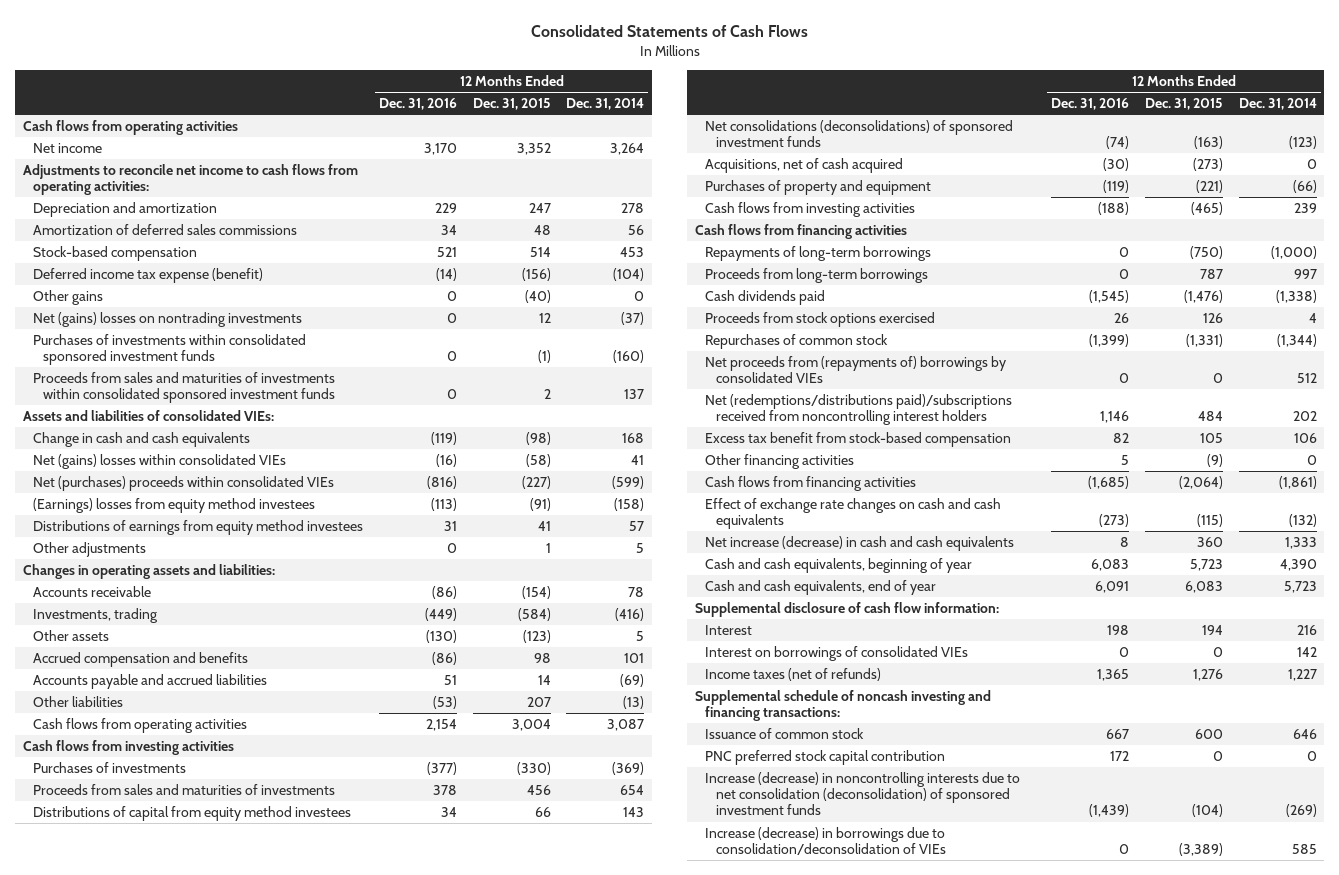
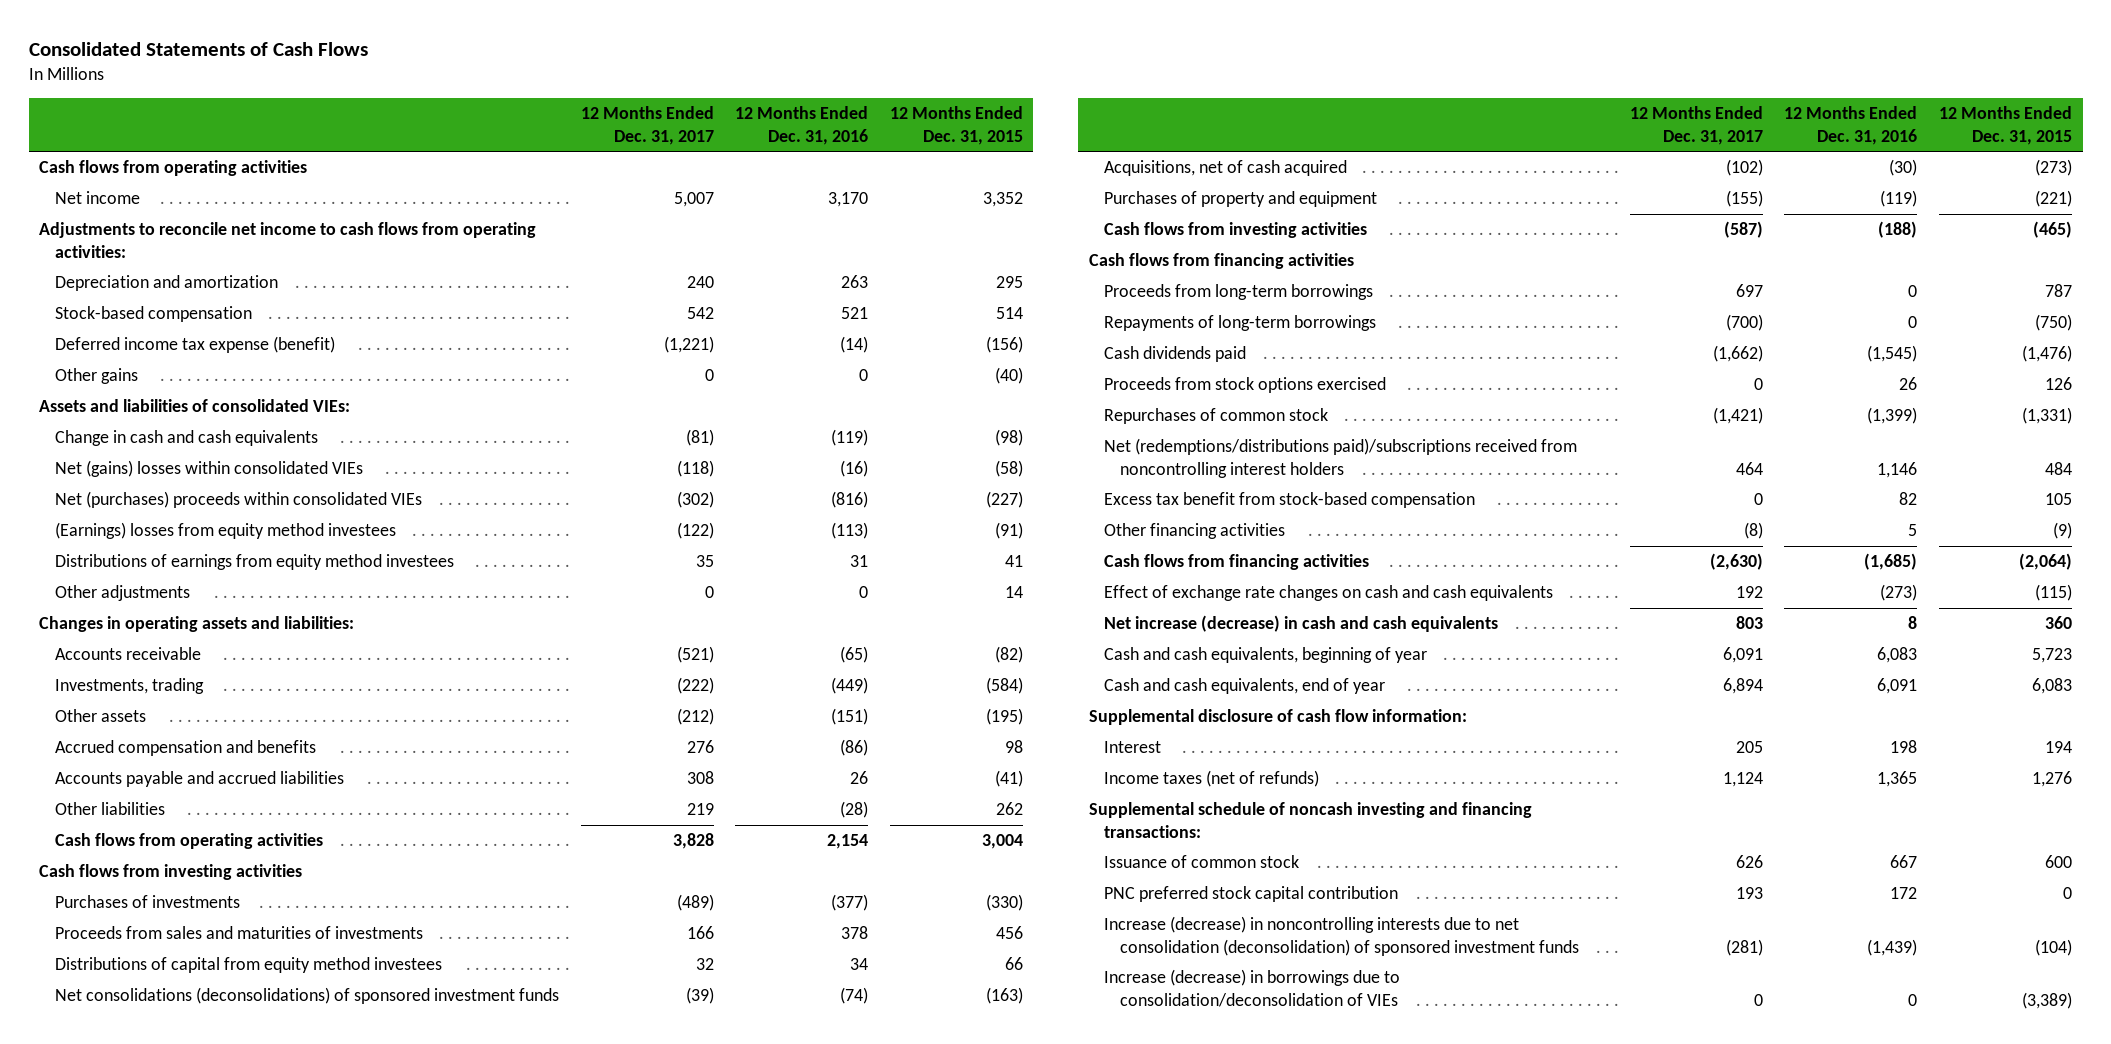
- | 12 Months Ended Dec. 31, 2016 | 12 Months Ended Dec. 31, 2015 | 12 Months Ended Dec. 31, 2014
+ | 12 Months Ended Dec. 31, 2017 | 12 Months Ended Dec. 31, 2016 | 12 Months Ended Dec. 31, 2015
- Depreciation and amortization | 229 | 247 | 278
- Amortization of deferred sales commissions | 34 | 48 | 56
+ Depreciation and amortization | 240 | 263 | 295
- Net (gains) losses on nontrading investments | 0 | 12 | (37)
- Purchases of investments within consolidated sponsored investment funds | 0 | (1) | (160)
- Proceeds from sales and maturities of investments within consolidated sponsored investment funds | 0 | 2 | 137
- Other adjustments | 0 | 1 | 5
+ Other adjustments | 0 | 0 | 14
- Accounts receivable | (86) | (154) | 78
+ Accounts receivable | (521) | (65) | (82)
- Other assets | (130) | (123) | 5
+ Other assets | (212) | (151) | (195)
- Accounts payable and accrued liabilities | 51 | 14 | (69)
- Other liabilities | (53) | 207 | (13)
+ Accounts payable and accrued liabilities | 308 | 26 | (41)
+ Other liabilities | 219 | (28) | 262
moved down: Repayments of long-term borrowings | (700) | 0 | (750)
- Net proceeds from (repayments of) borrowings by consolidated VIEs | 0 | 0 | 512
- Interest on borrowings of consolidated VIEs | 0 | 0 | 142

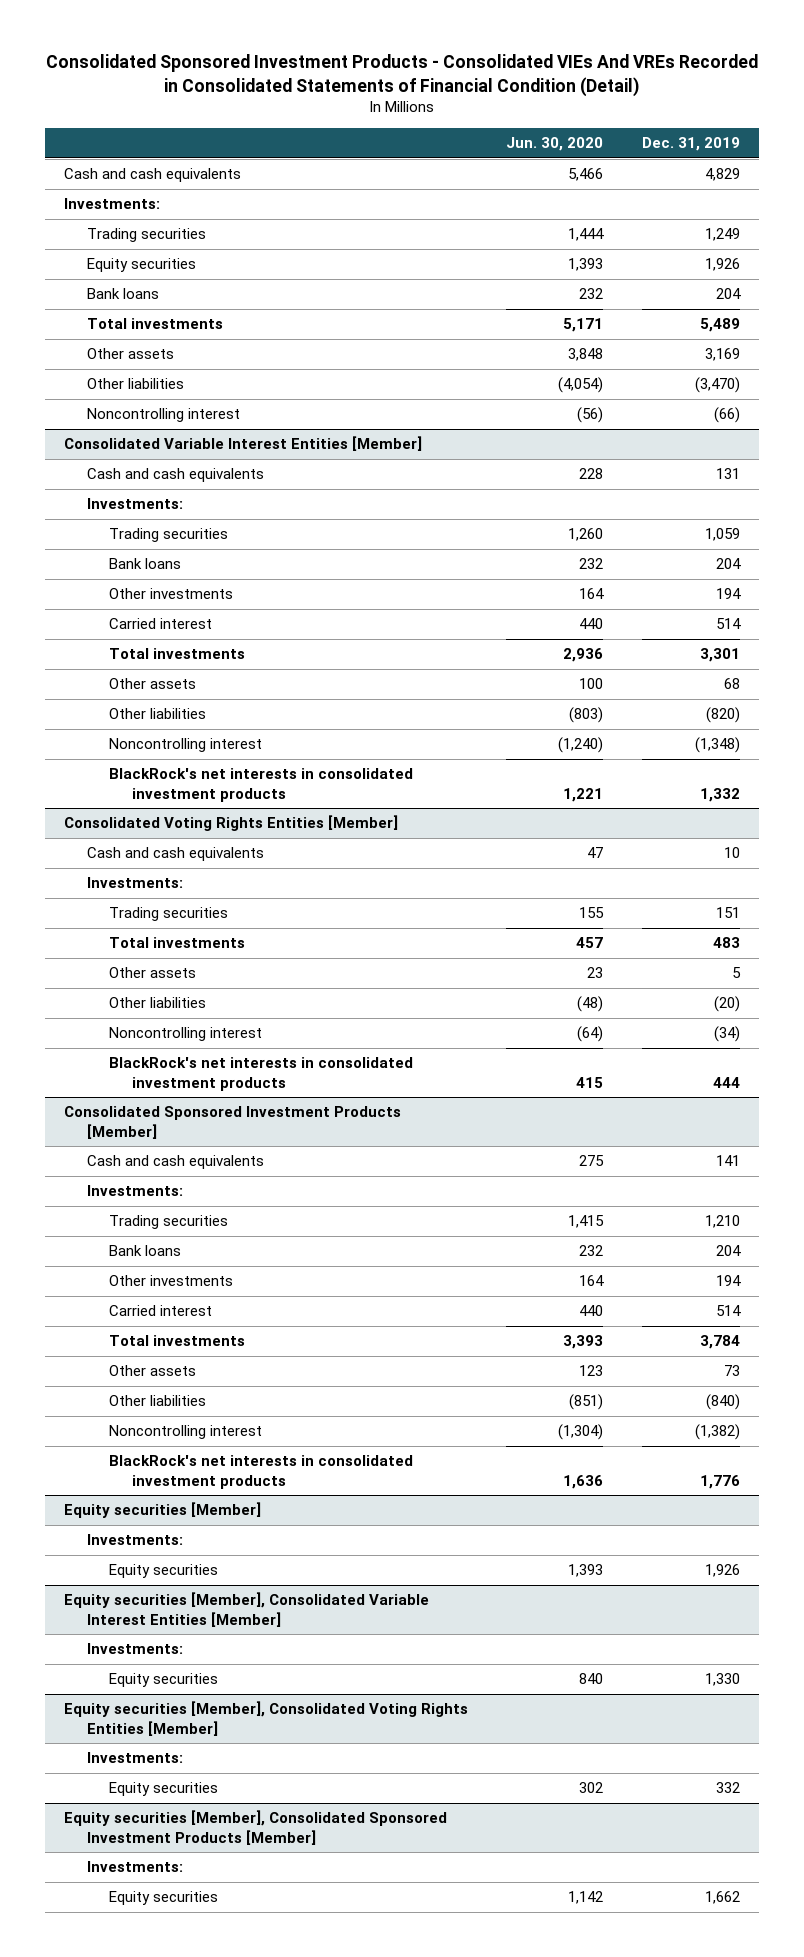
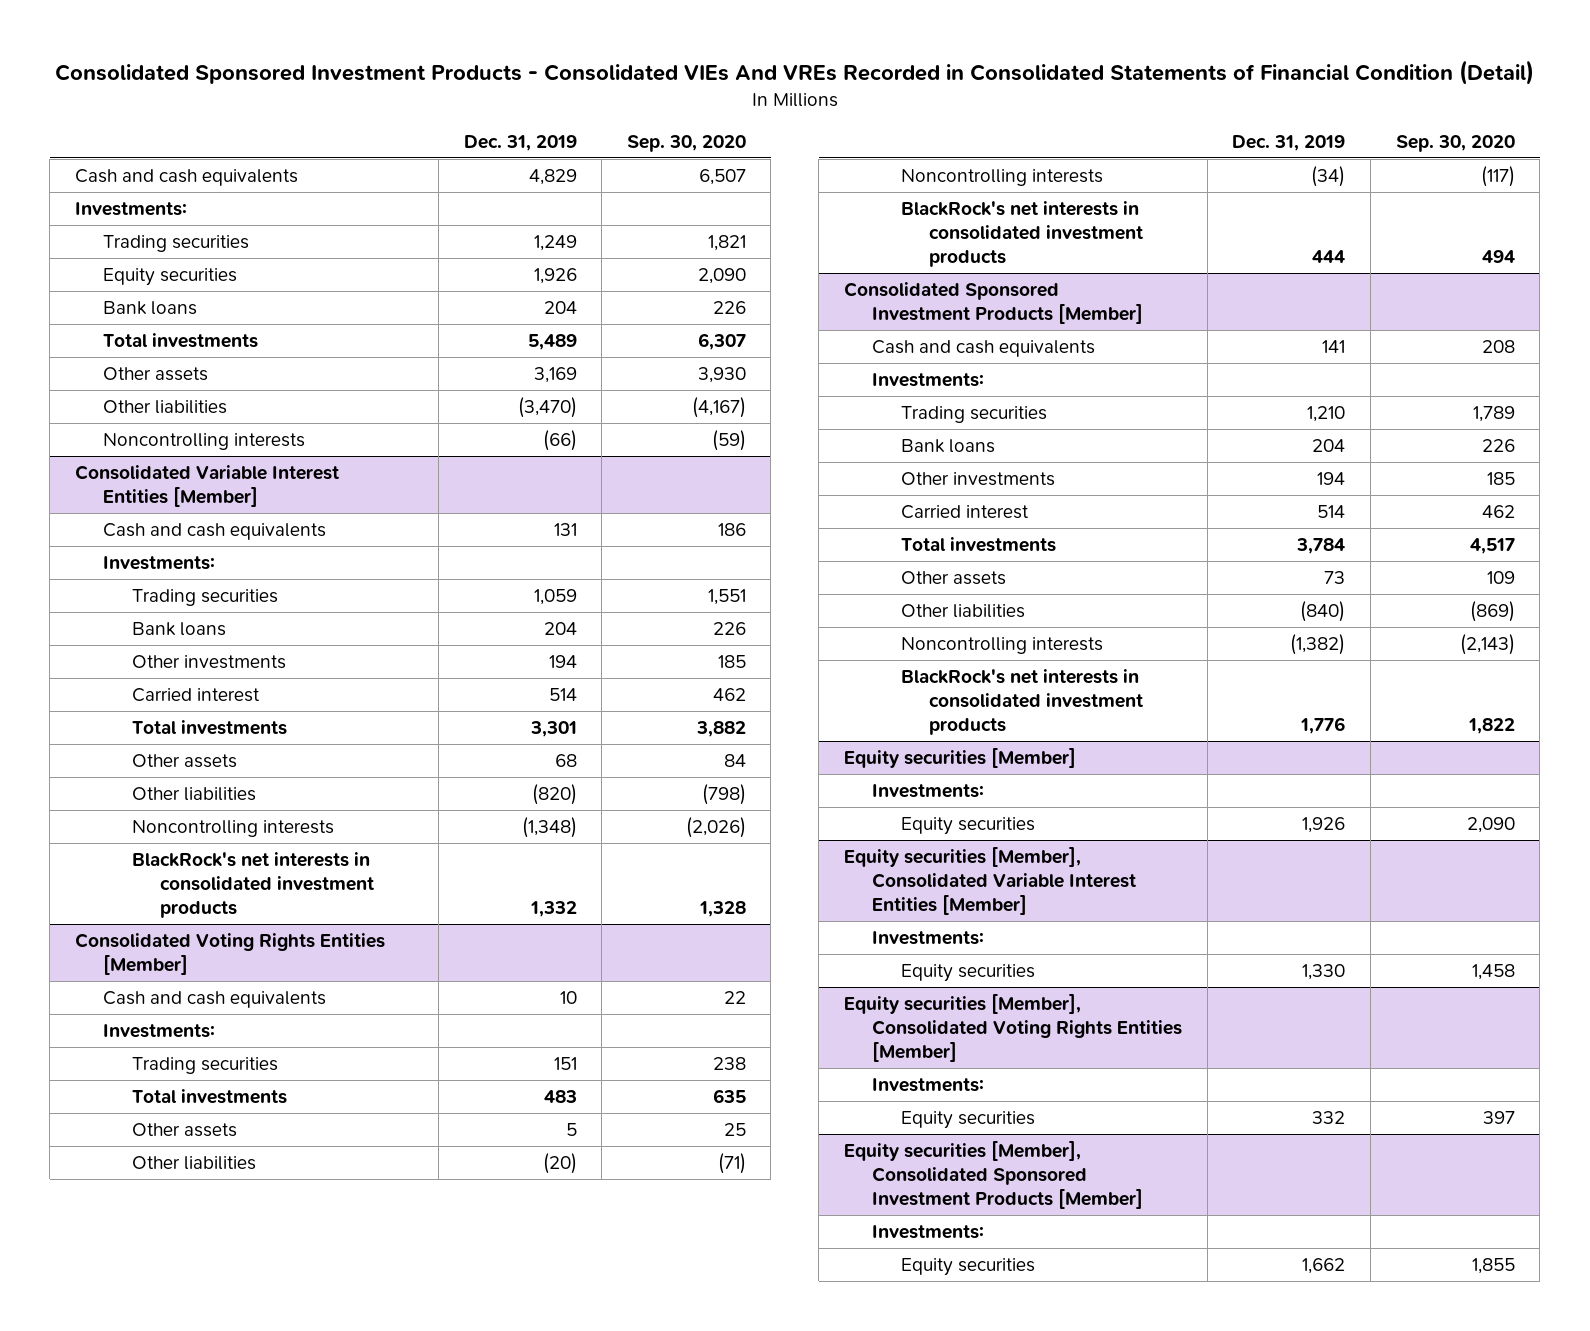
- | Jun. 30, 2020 | Dec. 31, 2019
+ | Dec. 31, 2019 | Sep. 30, 2020
- Noncontrolling interest | (56) | (66)
+ Noncontrolling interests | (66) | (59)
@ Consolidated Variable Interest Entities [Member]
- Noncontrolling interest | (1,240) | (1,348)
+ Noncontrolling interests | (1,348) | (2,026)
@ Consolidated Voting Rights Entities [Member]
- Noncontrolling interest | (64) | (34)
+ Noncontrolling interests | (34) | (117)
@ Consolidated Sponsored Investment Products [Member]
- Noncontrolling interest | (1,304) | (1,382)
+ Noncontrolling interests | (1,382) | (2,143)

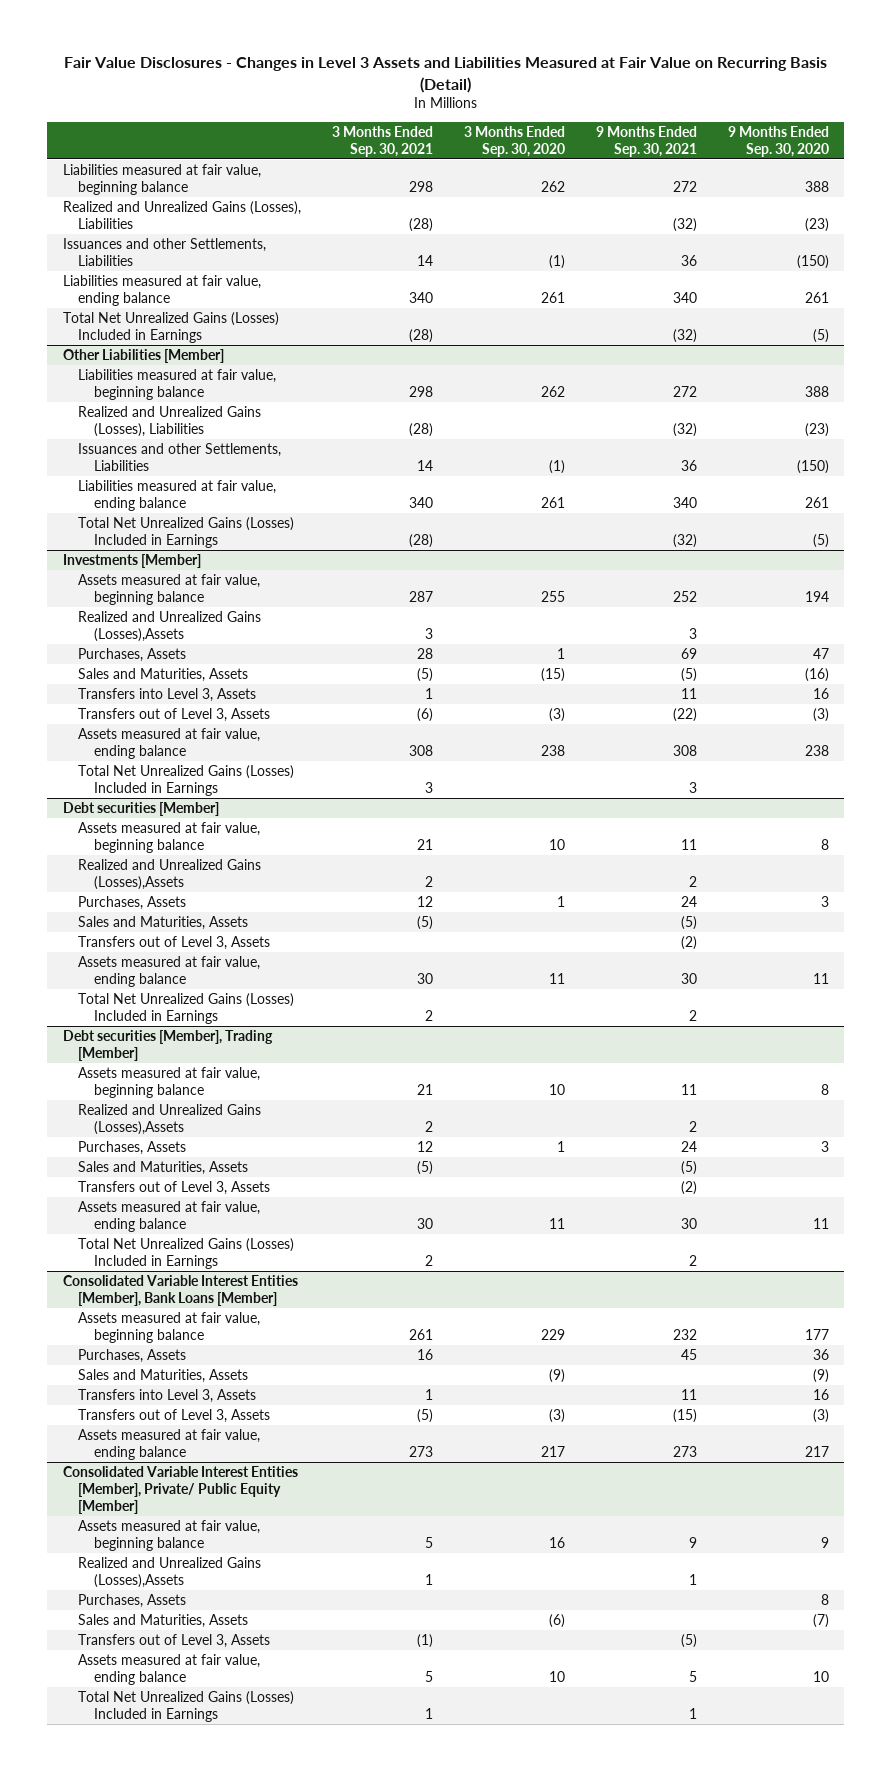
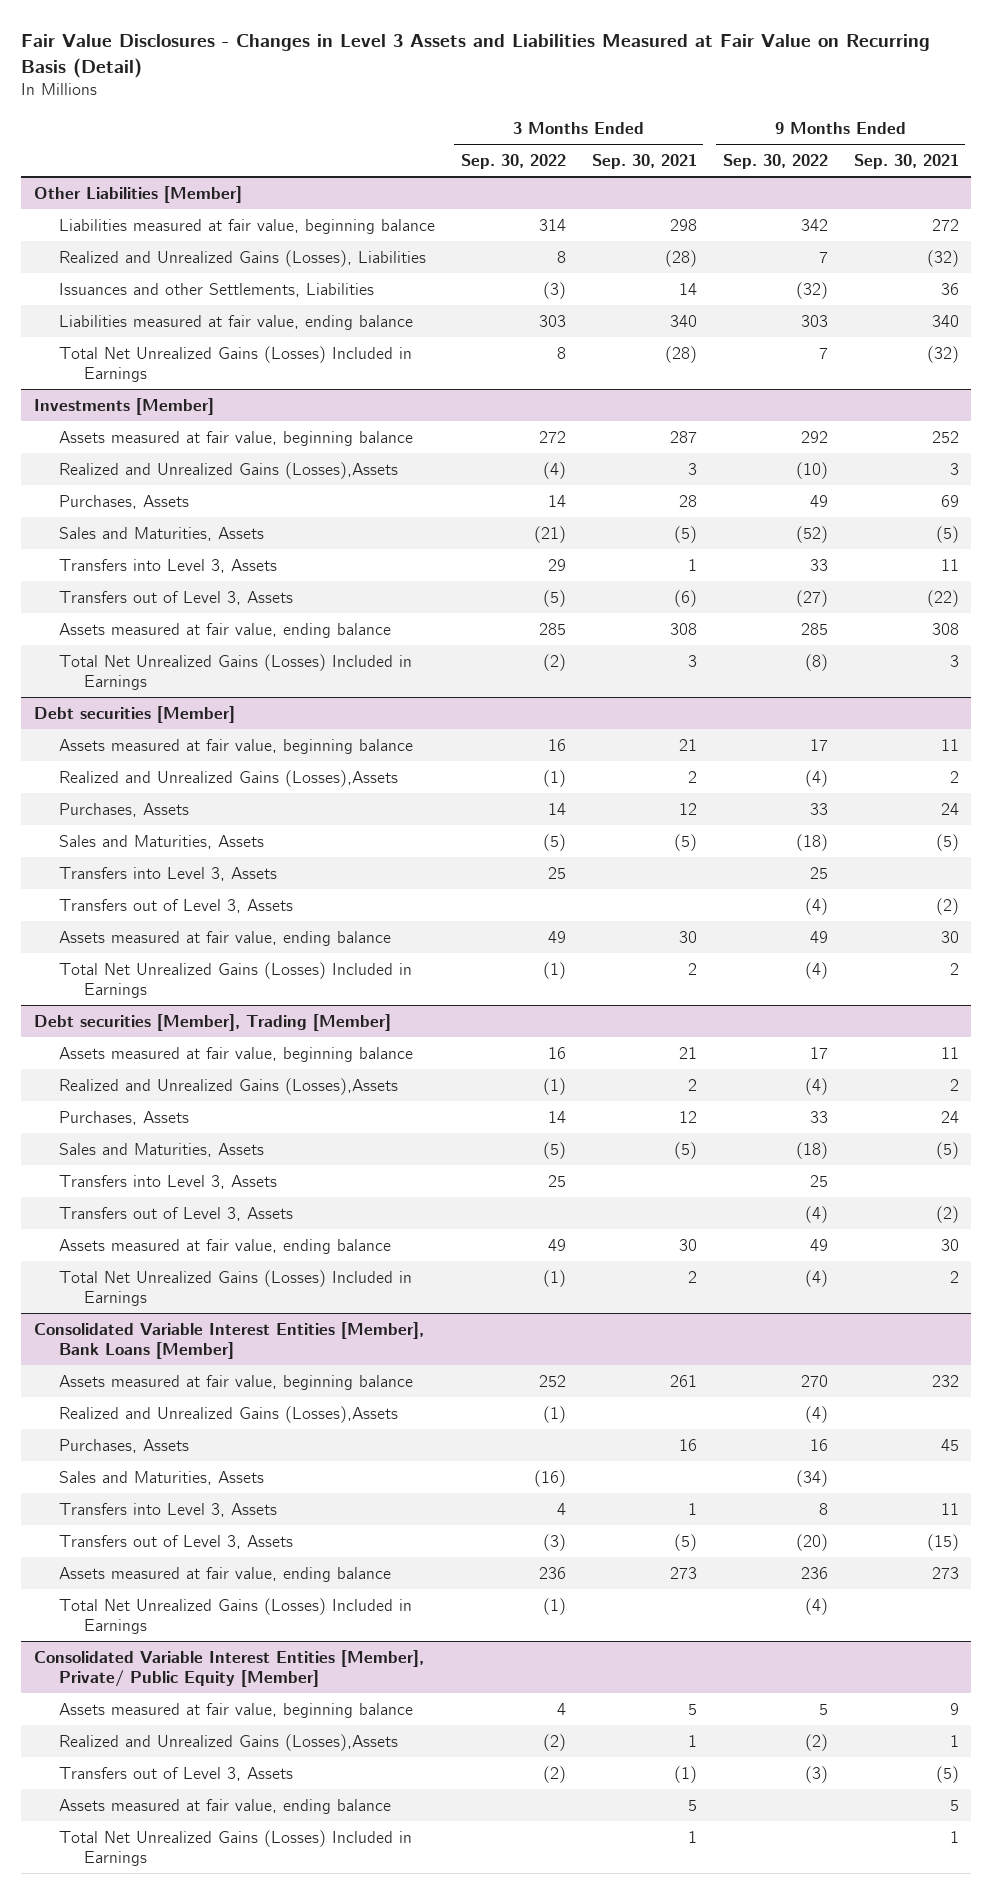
- | 3 Months Ended Sep. 30, 2021 | 3 Months Ended Sep. 30, 2020 | 9 Months Ended Sep. 30, 2021 | 9 Months Ended Sep. 30, 2020
+ | 3 Months Ended Sep. 30, 2022 | 3 Months Ended Sep. 30, 2021 | 9 Months Ended Sep. 30, 2022 | 9 Months Ended Sep. 30, 2021
- Liabilities measured at fair value, beginning balance | 298 | 262 | 272 | 388
- Realized and Unrealized Gains (Losses), Liabilities | (28) | | (32) | (23)
- Issuances and other Settlements, Liabilities | 14 | (1) | 36 | (150)
- Liabilities measured at fair value, ending balance | 340 | 261 | 340 | 261
- Total Net Unrealized Gains (Losses) Included in Earnings | (28) | | (32) | (5)
@ Debt securities [Member]
+ Transfers into Level 3, Assets | 25 | | 25 |
@ Debt securities [Member], Trading [Member]
+ Transfers into Level 3, Assets | 25 | | 25 |
@ Consolidated Variable Interest Entities [Member], Bank Loans [Member]
+ Realized and Unrealized Gains (Losses),Assets | (1) | | (4) |
+ Total Net Unrealized Gains (Losses) Included in Earnings | (1) | | (4) |
@ Consolidated Variable Interest Entities [Member], Private/ Public Equity [Member]
- Purchases, Assets | | | | 8
- Sales and Maturities, Assets | | (6) | | (7)

